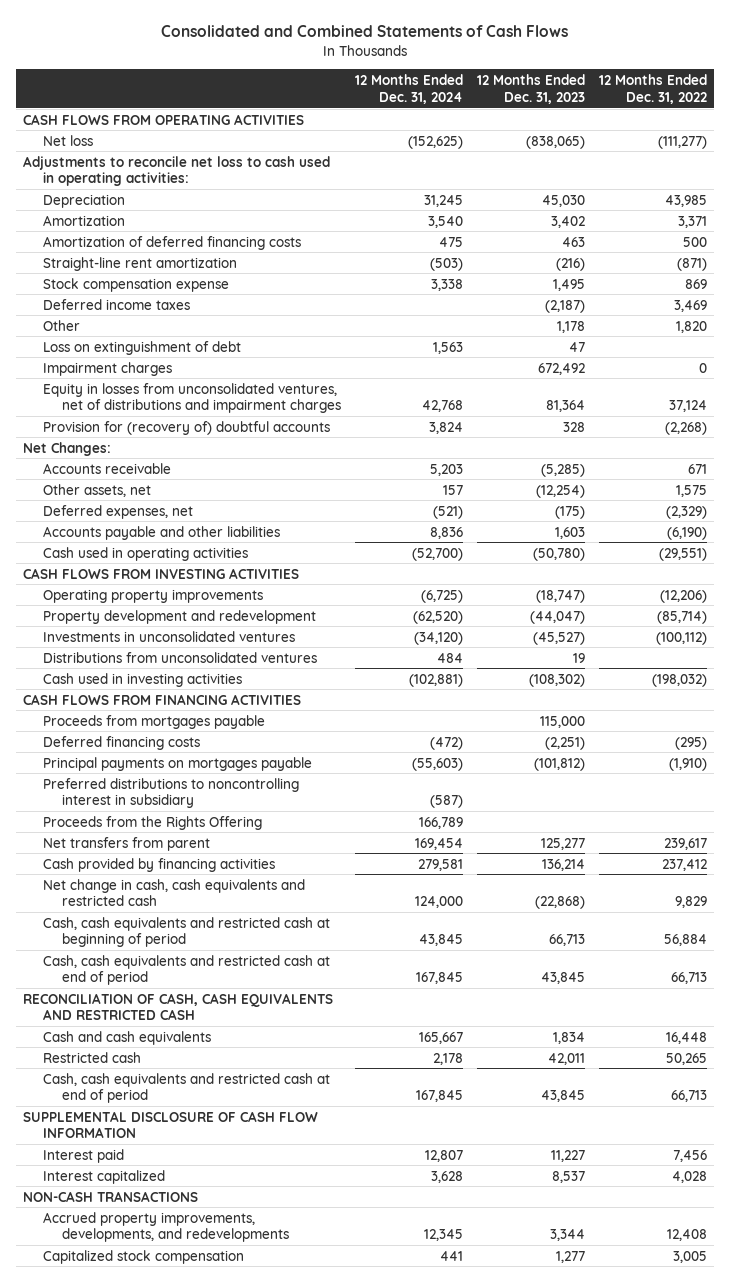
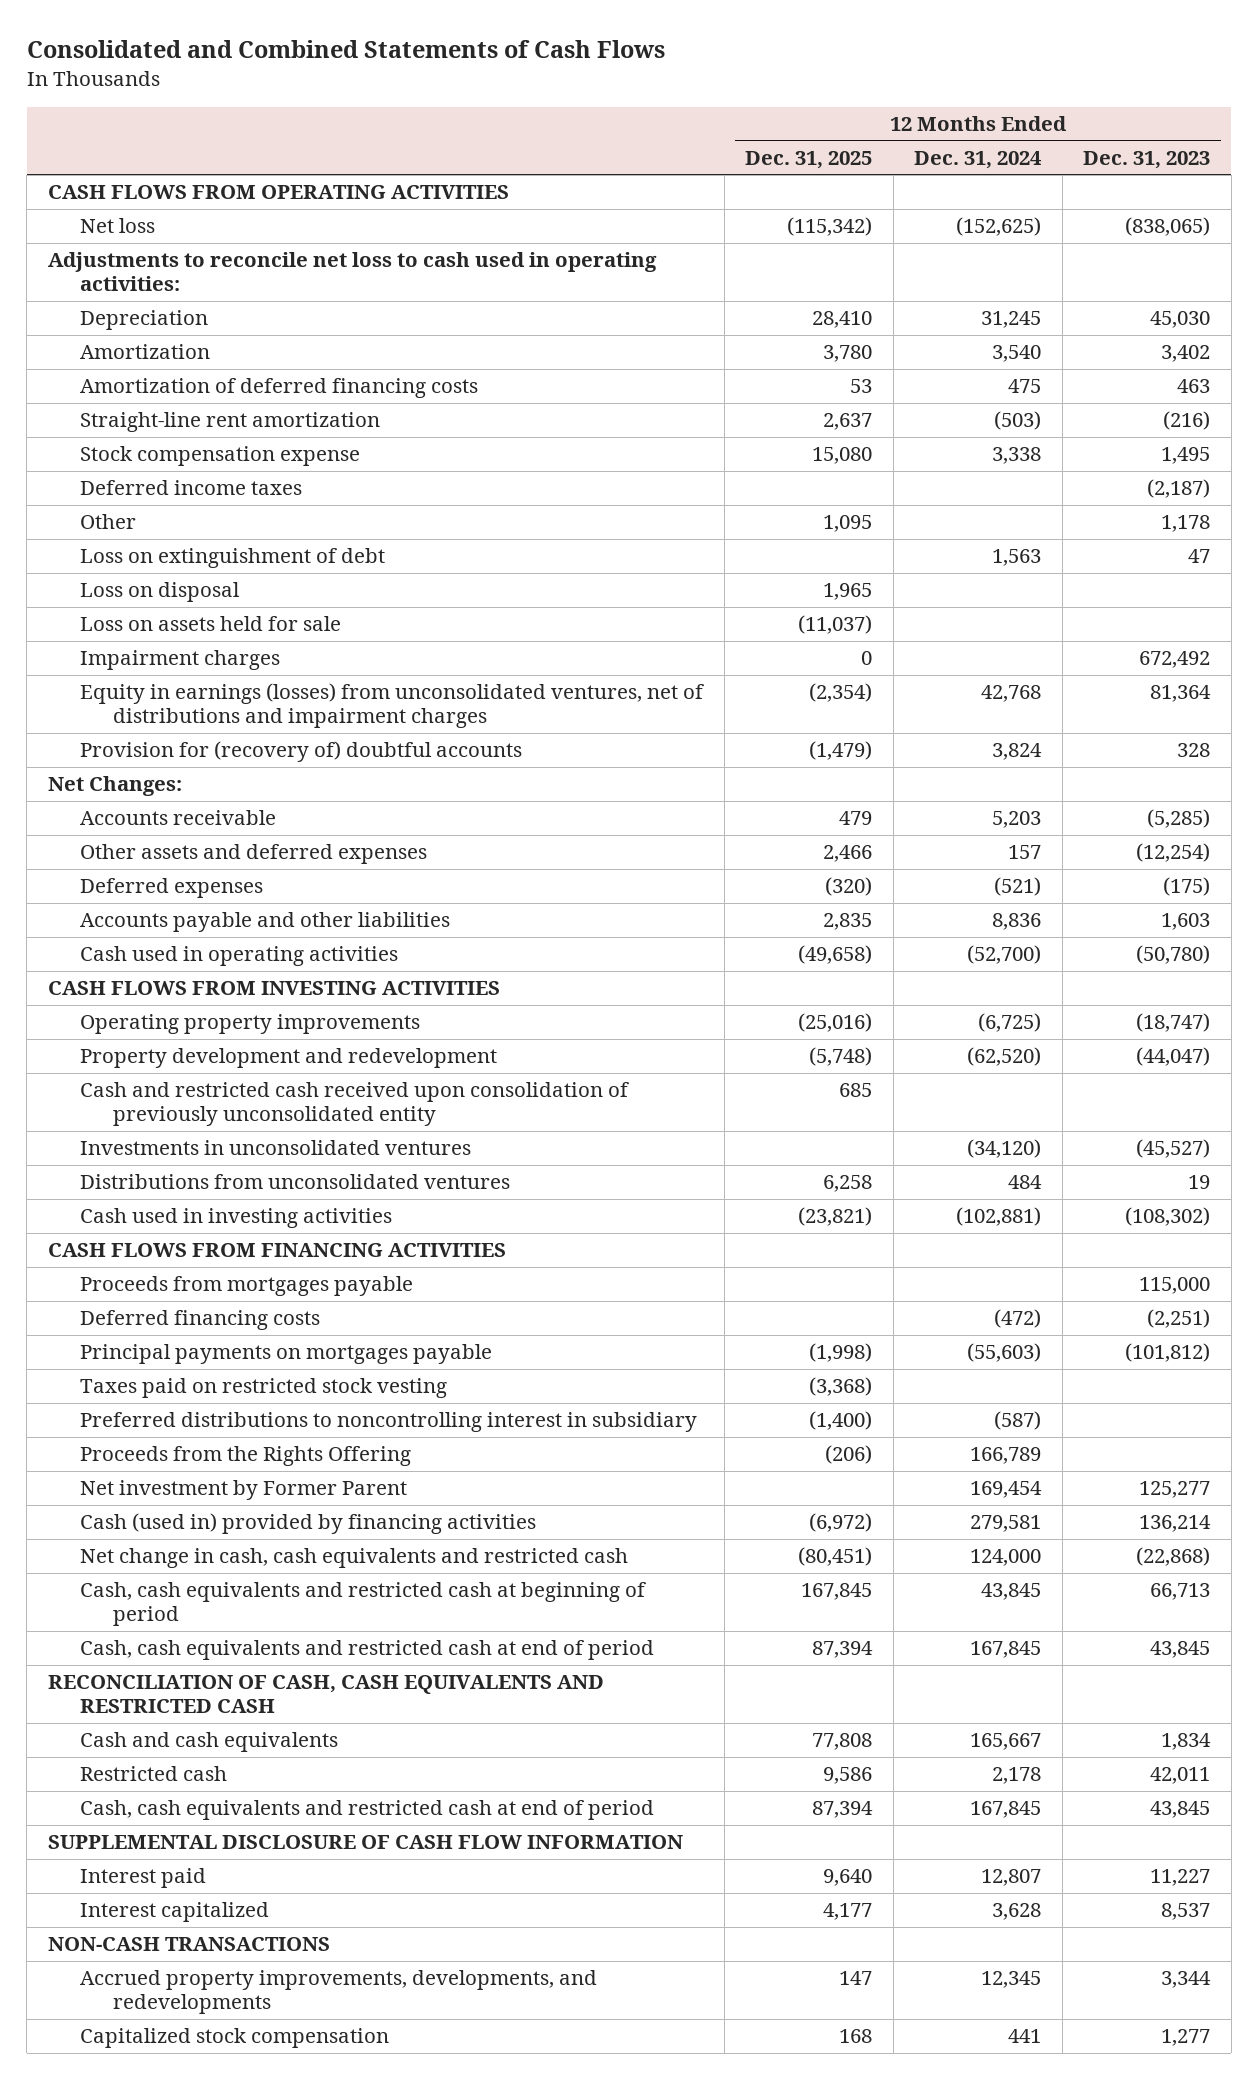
- | 12 Months Ended Dec. 31, 2024 | 12 Months Ended Dec. 31, 2023 | 12 Months Ended Dec. 31, 2022
+ | 12 Months Ended Dec. 31, 2025 | 12 Months Ended Dec. 31, 2024 | 12 Months Ended Dec. 31, 2023
+ Loss on disposal | 1,965 | |
+ Loss on assets held for sale | (11,037) | |
- Equity in losses from unconsolidated ventures, net of distributions and impairment charges | 42,768 | 81,364 | 37,124
+ Equity in earnings (losses) from unconsolidated ventures, net of distributions and impairment charges | (2,354) | 42,768 | 81,364
- Other assets, net | 157 | (12,254) | 1,575
- Deferred expenses, net | (521) | (175) | (2,329)
+ Other assets and deferred expenses | 2,466 | 157 | (12,254)
+ Deferred expenses | (320) | (521) | (175)
+ Cash and restricted cash received upon consolidation of previously unconsolidated entity | 685 | |
+ Taxes paid on restricted stock vesting | (3,368) | |
- Net transfers from parent | 169,454 | 125,277 | 239,617
- Cash provided by financing activities | 279,581 | 136,214 | 237,412
+ Net investment by Former Parent | | 169,454 | 125,277
+ Cash (used in) provided by financing activities | (6,972) | 279,581 | 136,214

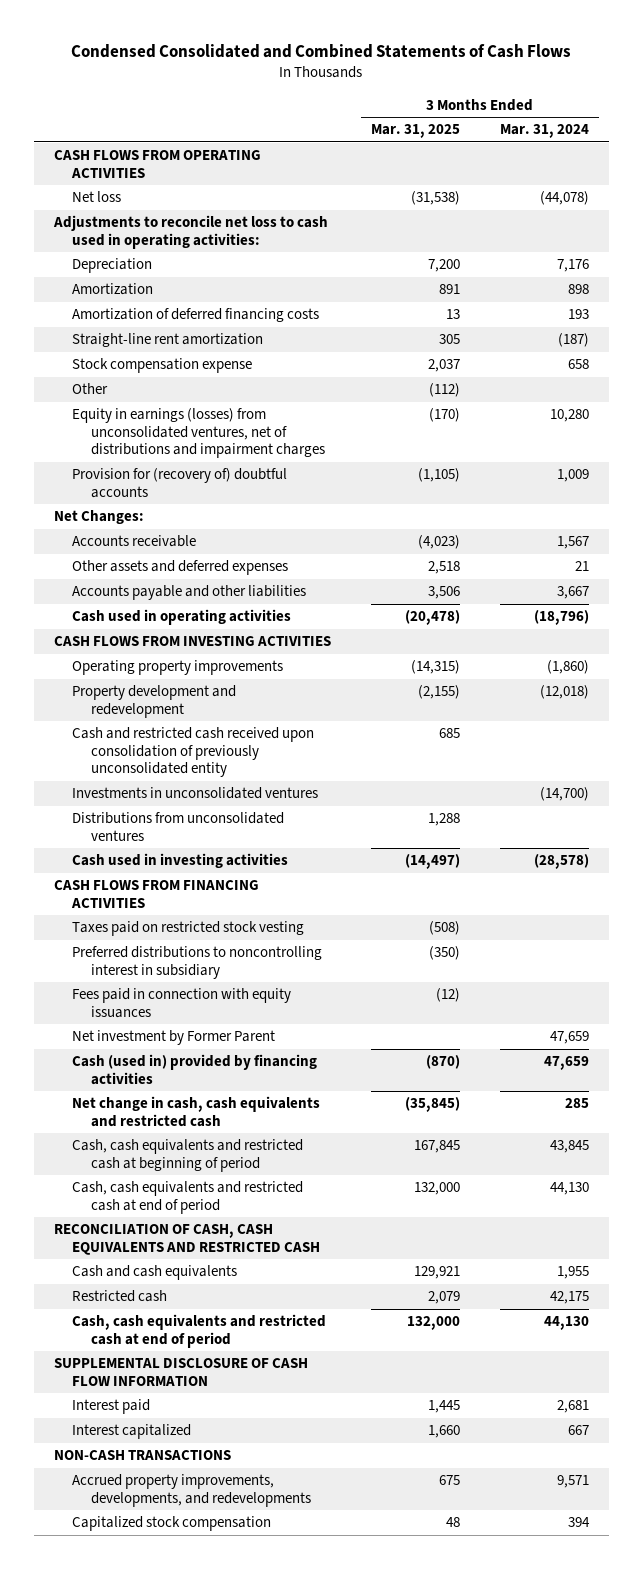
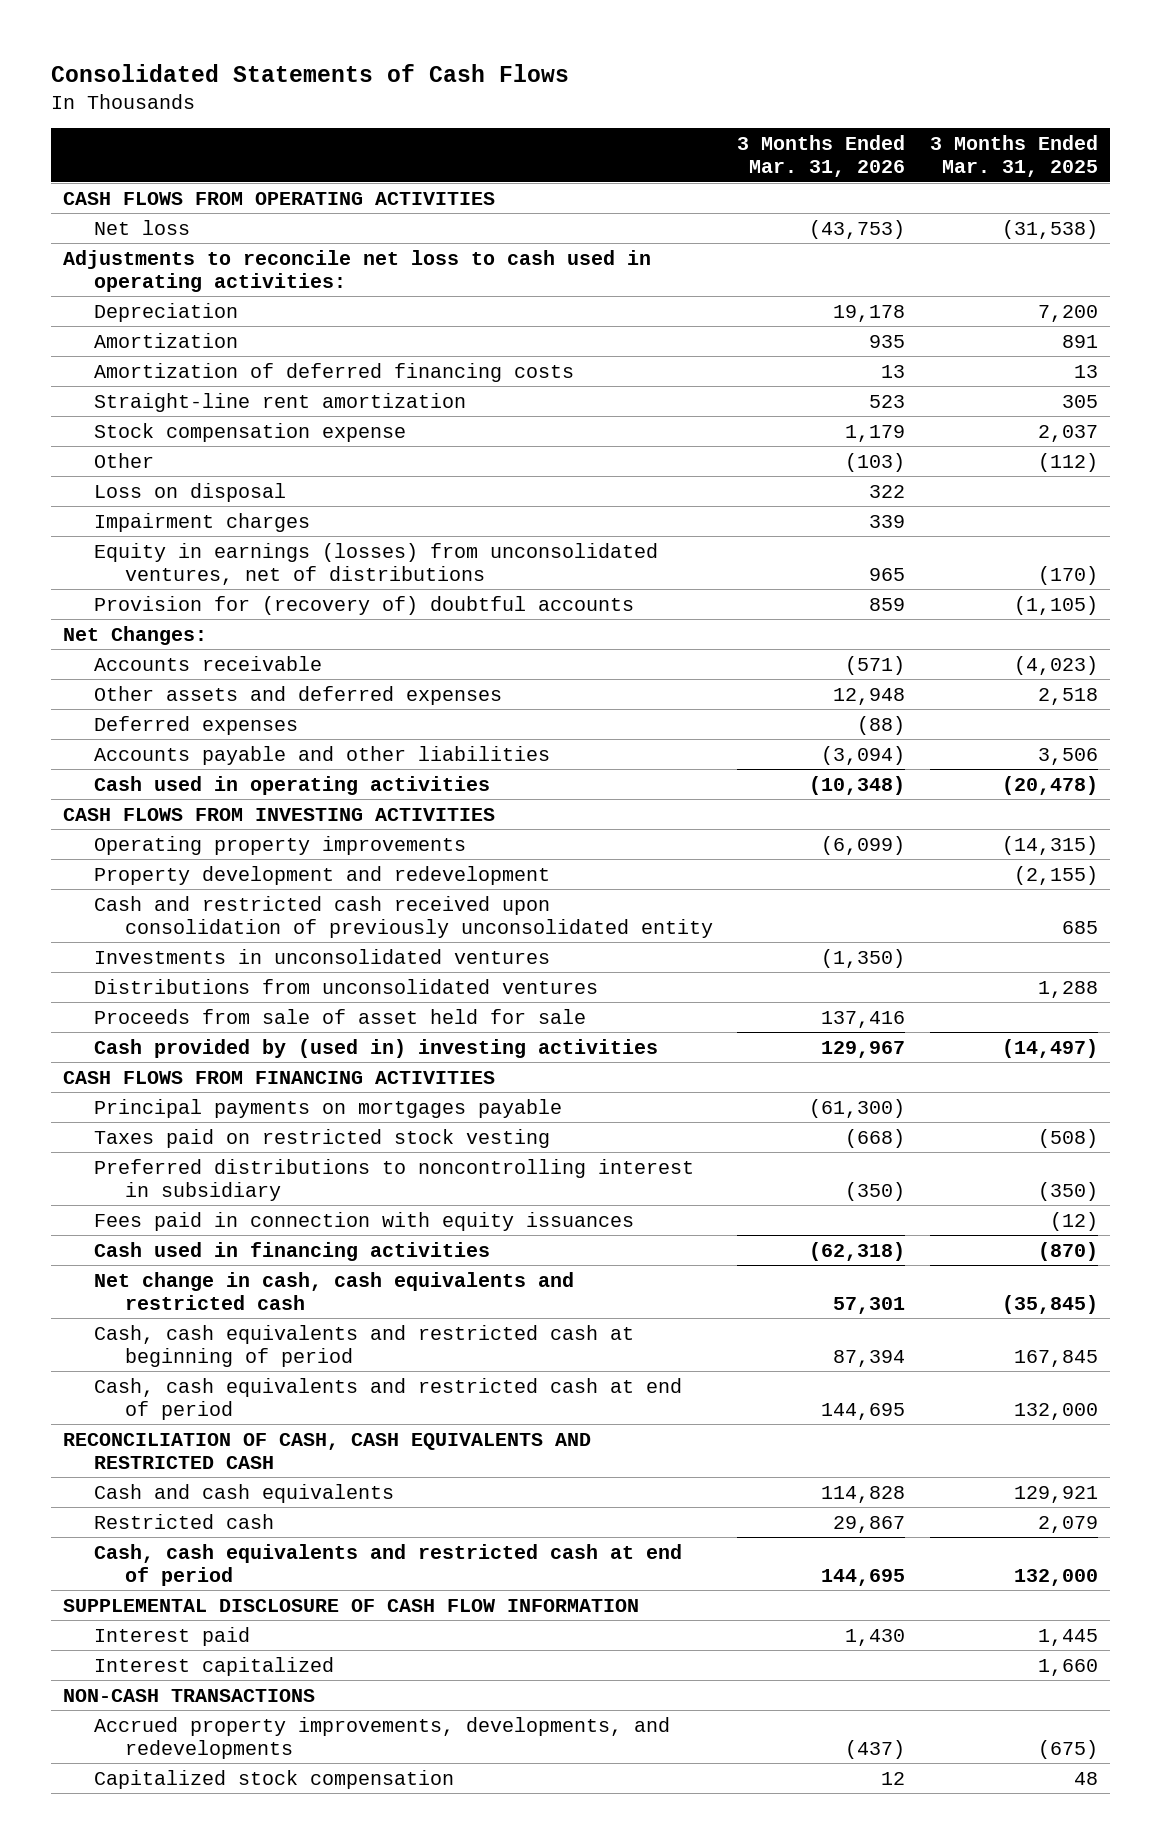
- Condensed Consolidated and Combined Statements of Cash Flows
+ Consolidated Statements of Cash Flows
- | 3 Months Ended Mar. 31, 2025 | 3 Months Ended Mar. 31, 2024
+ | 3 Months Ended Mar. 31, 2026 | 3 Months Ended Mar. 31, 2025
- Equity in earnings (losses) from unconsolidated ventures, net of distributions and impairment charges | (170) | 10,280
+ Loss on disposal | 322 |
+ Impairment charges | 339 |
+ Equity in earnings (losses) from unconsolidated ventures, net of distributions | 965 | (170)
+ Deferred expenses | (88) |
- Cash used in investing activities | (14,497) | (28,578)
+ Proceeds from sale of asset held for sale | 137,416 |
+ Cash provided by (used in) investing activities | 129,967 | (14,497)
+ Principal payments on mortgages payable | (61,300) |
- Net investment by Former Parent | | 47,659
- Cash (used in) provided by financing activities | (870) | 47,659
+ Cash used in financing activities | (62,318) | (870)
- Accrued property improvements, developments, and redevelopments | 675 | 9,571
+ Accrued property improvements, developments, and redevelopments | (437) | (675)

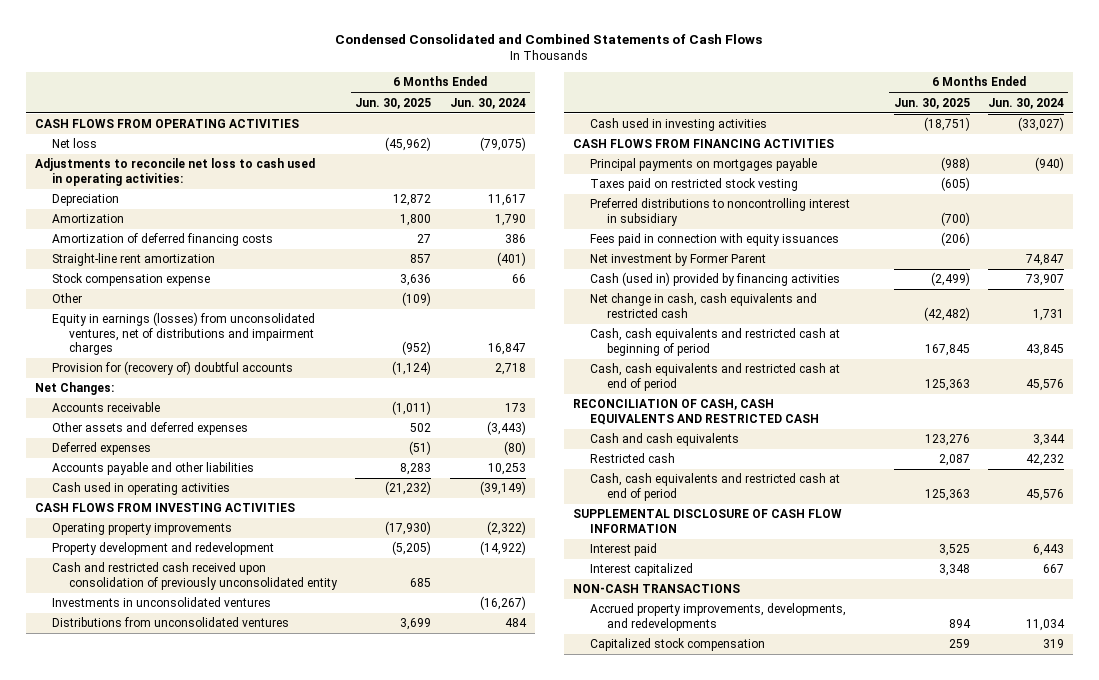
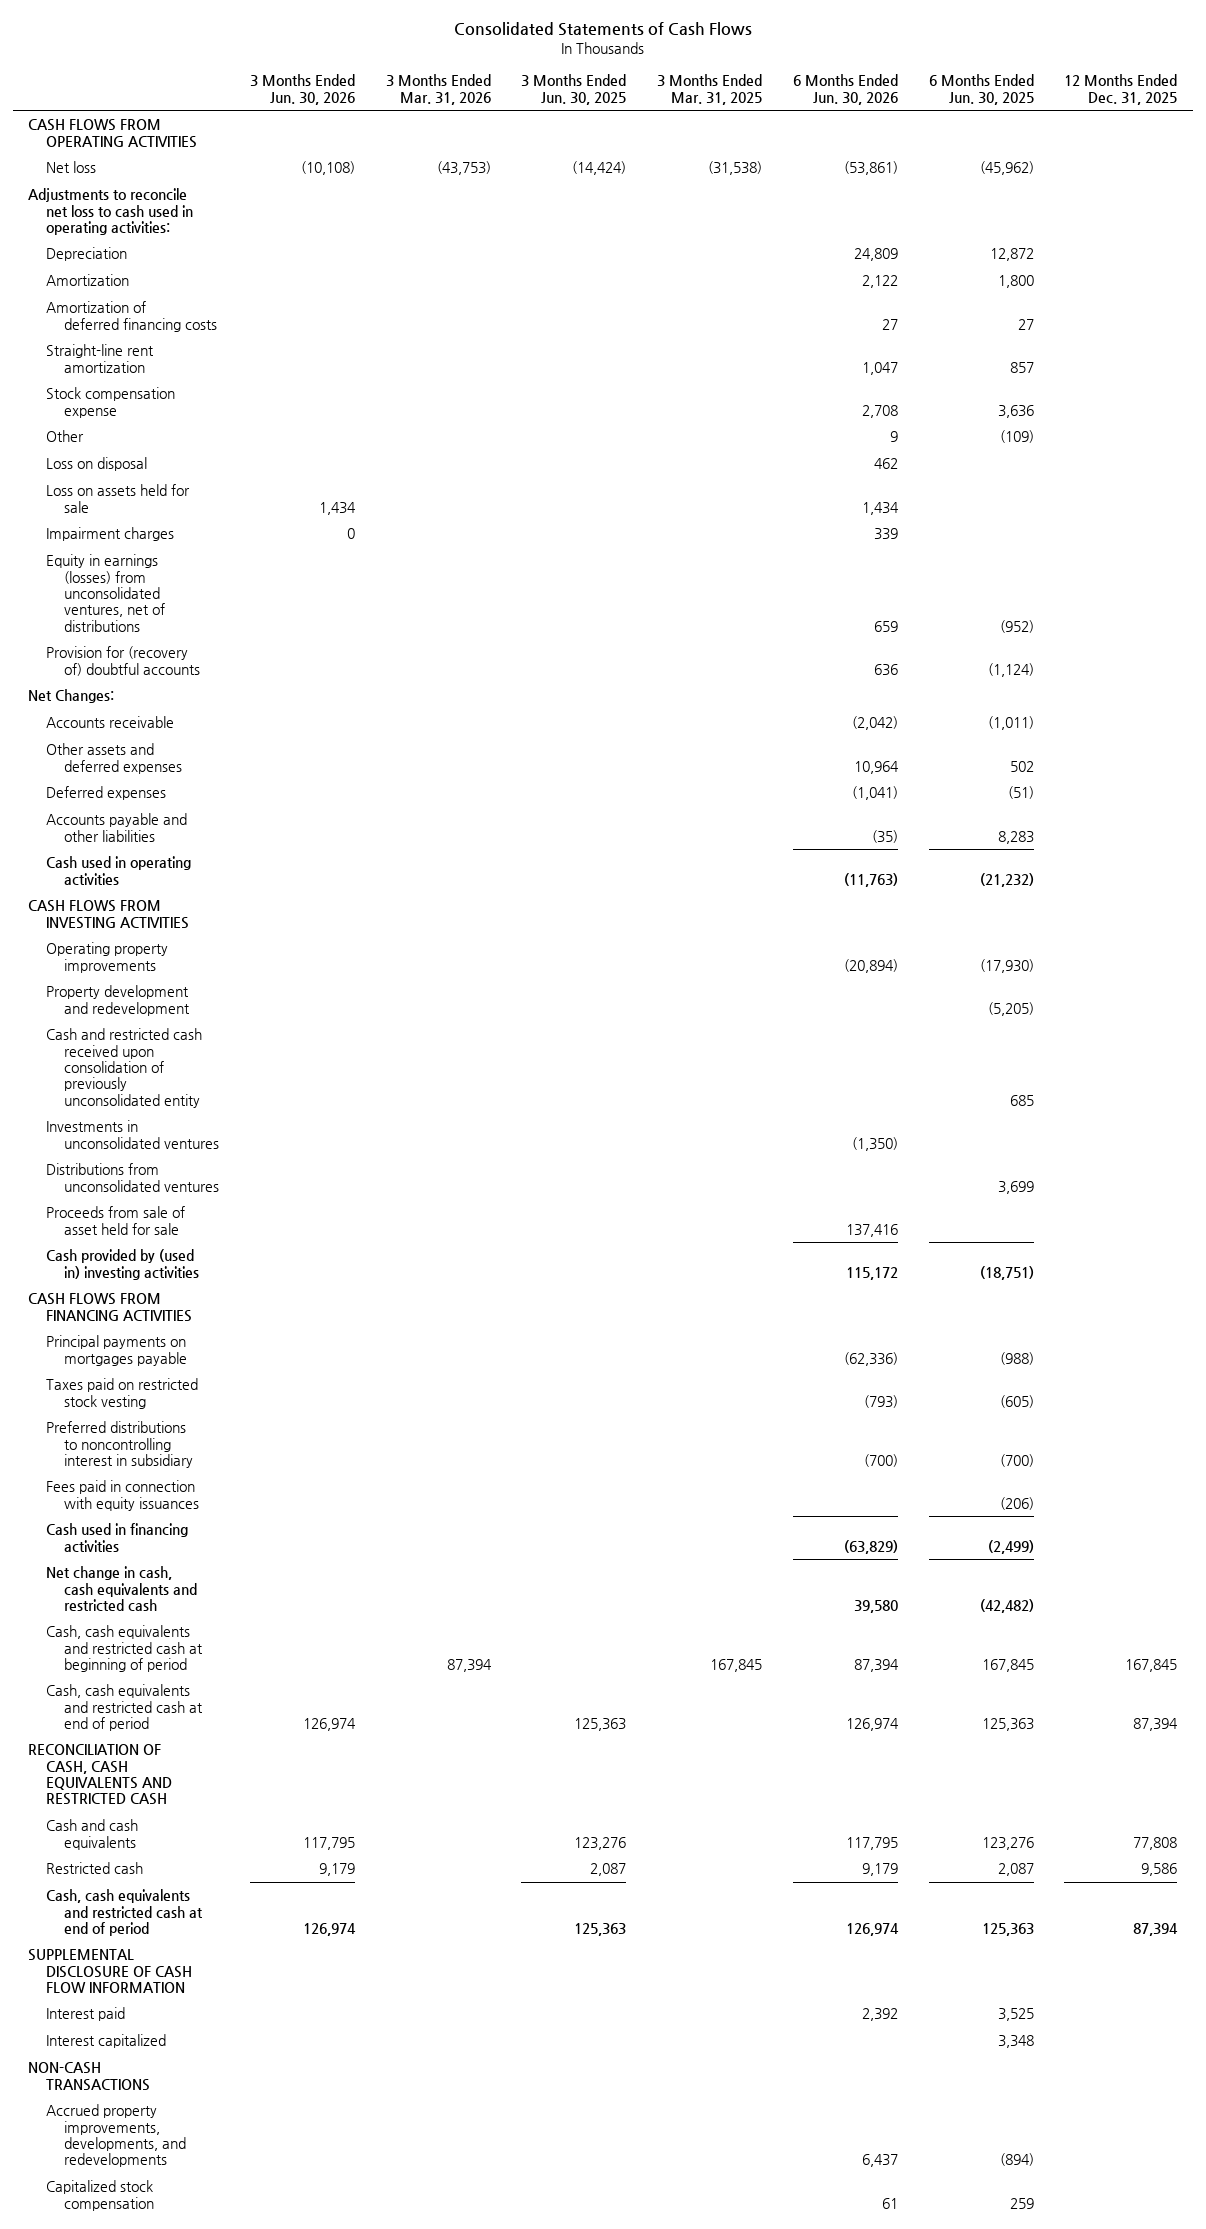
- Condensed Consolidated and Combined Statements of Cash Flows
+ Consolidated Statements of Cash Flows
- | 6 Months Ended Jun. 30, 2025 | 6 Months Ended Jun. 30, 2024
+ | 3 Months Ended Jun. 30, 2026 | 3 Months Ended Mar. 31, 2026 | 3 Months Ended Jun. 30, 2025 | 3 Months Ended Mar. 31, 2025 | 6 Months Ended Jun. 30, 2026 | 6 Months Ended Jun. 30, 2025 | 12 Months Ended Dec. 31, 2025
- Equity in earnings (losses) from unconsolidated ventures, net of distributions and impairment charges | (952) | 16,847
+ Loss on disposal | | | | | 462 | |
+ Loss on assets held for sale | 1,434 | | | | 1,434 | |
+ Impairment charges | 0 | | | | 339 | |
+ Equity in earnings (losses) from unconsolidated ventures, net of distributions | | | | | 659 | (952) |
- Cash used in investing activities | (18,751) | (33,027)
+ Proceeds from sale of asset held for sale | | | | | 137,416 | |
+ Cash provided by (used in) investing activities | | | | | 115,172 | (18,751) |
- Net investment by Former Parent | | 74,847
- Cash (used in) provided by financing activities | (2,499) | 73,907
+ Cash used in financing activities | | | | | (63,829) | (2,499) |
- Accrued property improvements, developments, and redevelopments | 894 | 11,034
+ Accrued property improvements, developments, and redevelopments | | | | | 6,437 | (894) |

